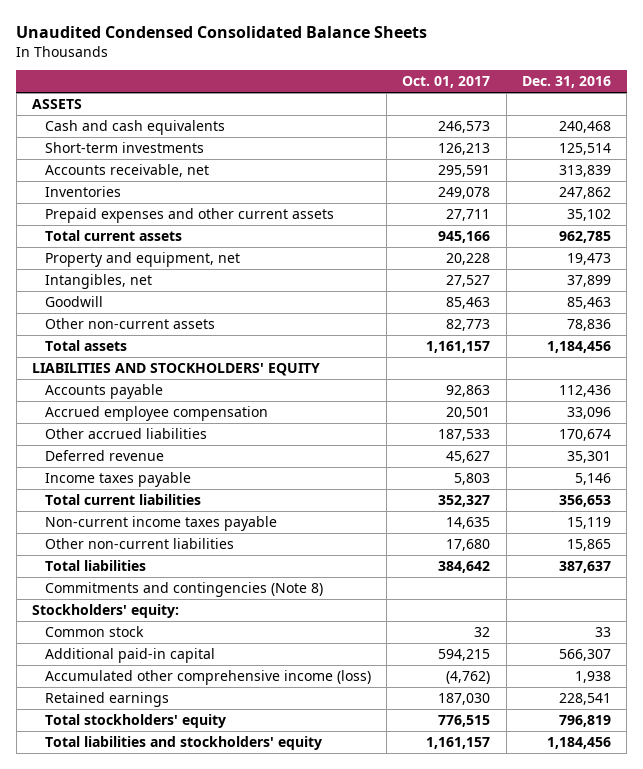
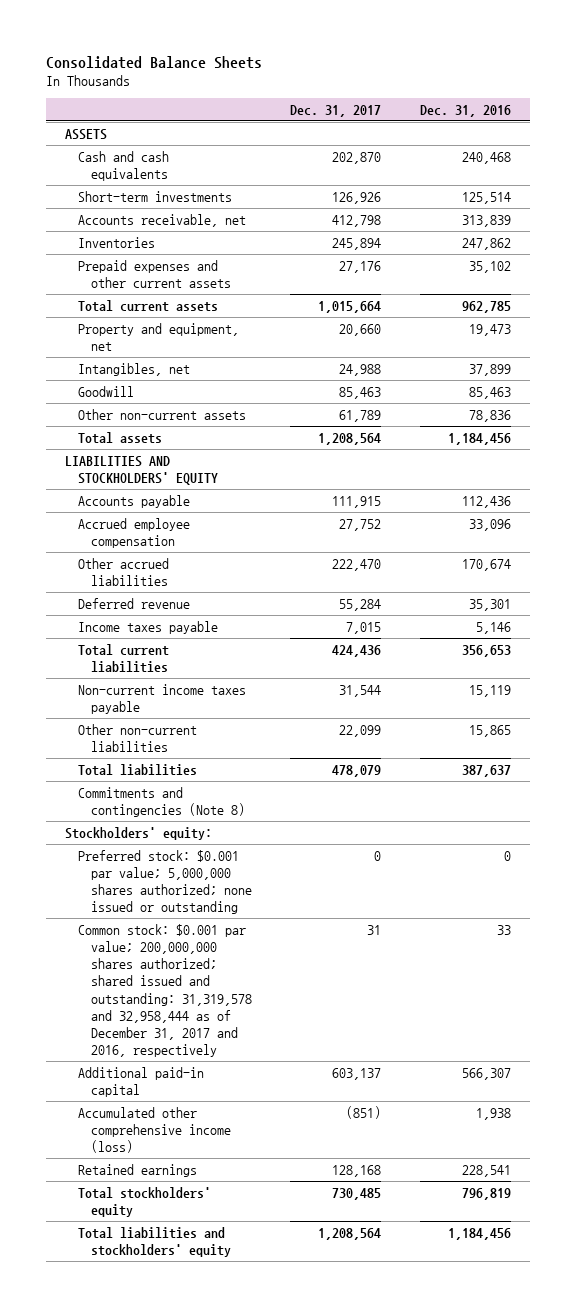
- Unaudited Condensed Consolidated Balance Sheets
+ Consolidated Balance Sheets
- | Oct. 01, 2017 | Dec. 31, 2016
+ | Dec. 31, 2017 | Dec. 31, 2016
- Common stock | 32 | 33
+ Preferred stock: $0.001 par value; 5,000,000 shares authorized; none issued or outstanding | 0 | 0
+ Common stock: $0.001 par value; 200,000,000 shares authorized; shared issued and outstanding: 31,319,578 and 32,958,444 as of December 31, 2017 and 2016, respectively | 31 | 33

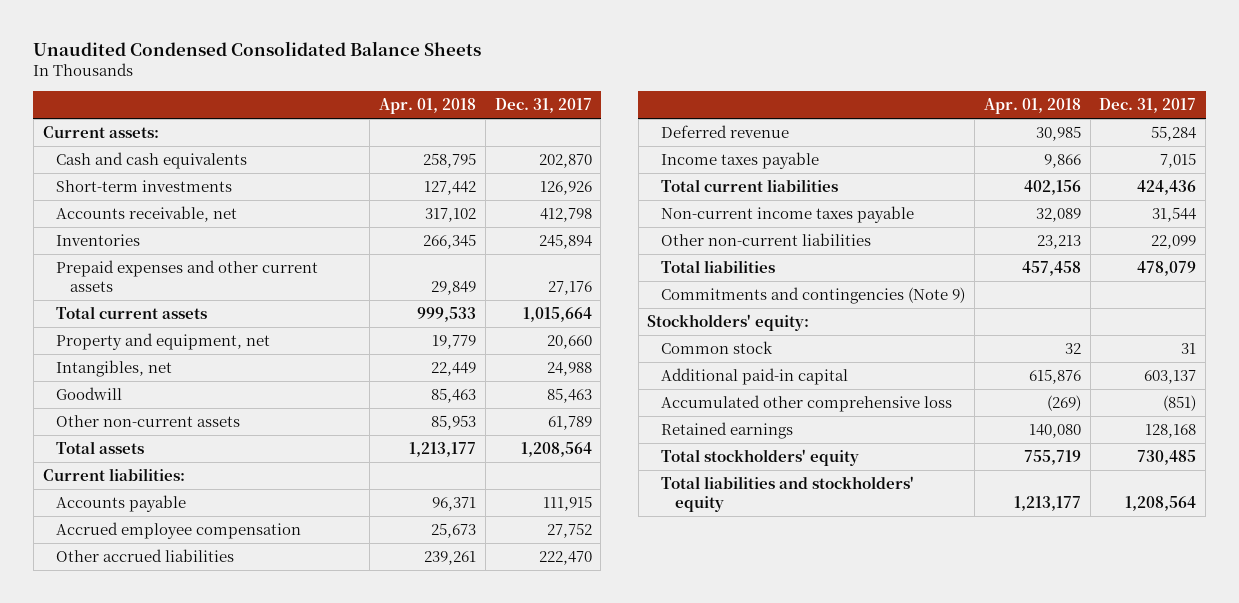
- Consolidated Balance Sheets
+ Unaudited Condensed Consolidated Balance Sheets
- | Dec. 31, 2017 | Dec. 31, 2016
+ | Apr. 01, 2018 | Dec. 31, 2017
- ASSETS
+ Current assets:
- LIABILITIES AND STOCKHOLDERS' EQUITY
+ Current liabilities:
- Commitments and contingencies (Note 8)
+ Commitments and contingencies (Note 9)
- Preferred stock: $0.001 par value; 5,000,000 shares authorized; none issued or outstanding | 0 | 0
- Common stock: $0.001 par value; 200,000,000 shares authorized; shared issued and outstanding: 31,319,578 and 32,958,444 as of December 31, 2017 and 2016, respectively | 31 | 33
+ Common stock | 32 | 31
- Accumulated other comprehensive income (loss) | (851) | 1,938
+ Accumulated other comprehensive loss | (269) | (851)

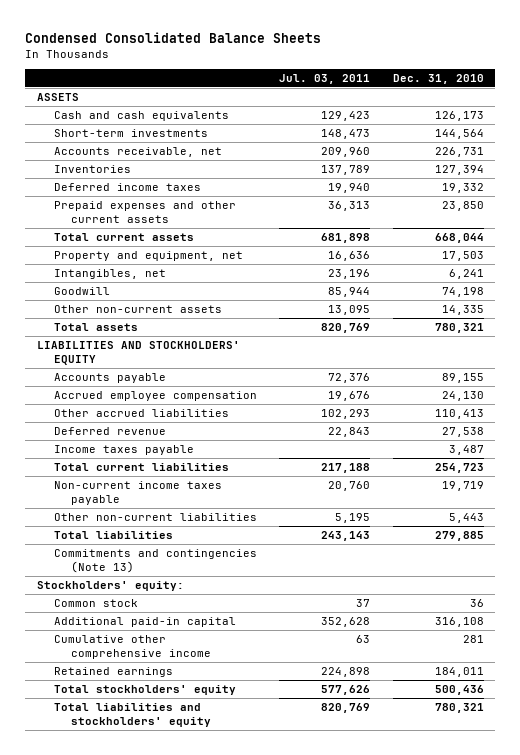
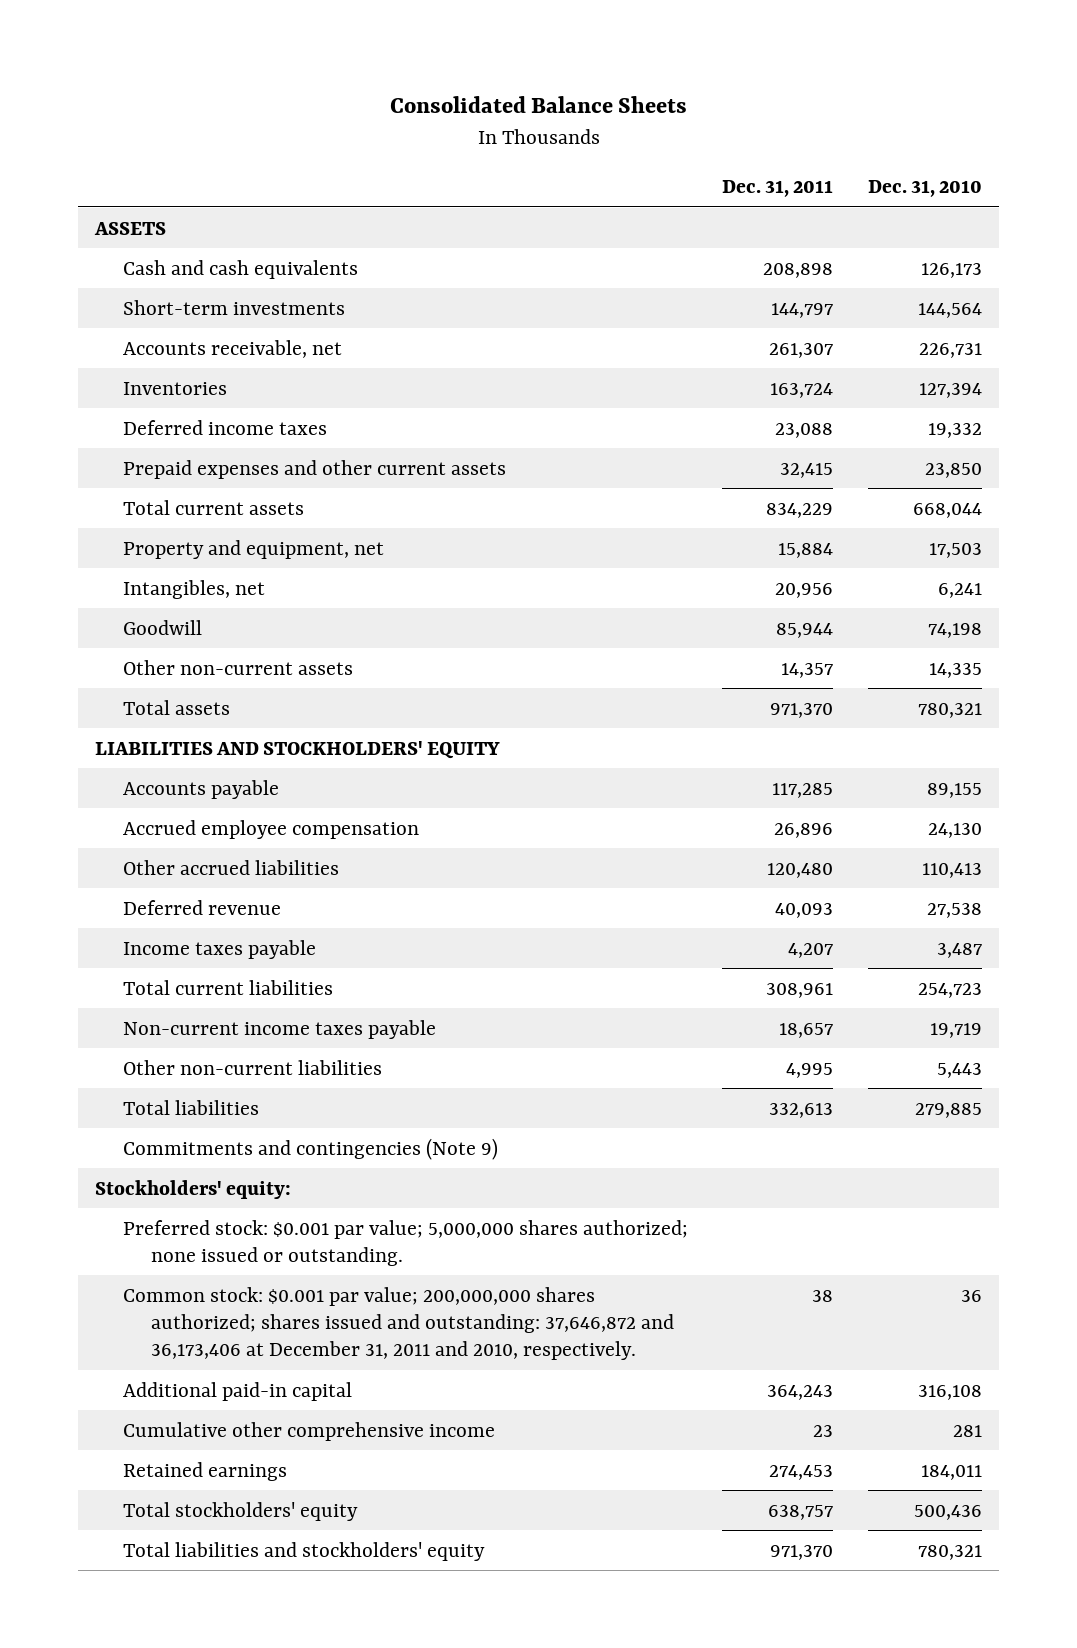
- Condensed Consolidated Balance Sheets
+ Consolidated Balance Sheets
- | Jul. 03, 2011 | Dec. 31, 2010
+ | Dec. 31, 2011 | Dec. 31, 2010
- Commitments and contingencies (Note 13)
+ Commitments and contingencies (Note 9)
- Common stock | 37 | 36
+ Preferred stock: $0.001 par value; 5,000,000 shares authorized; none issued or outstanding.
+ Common stock: $0.001 par value; 200,000,000 shares authorized; shares issued and outstanding: 37,646,872 and 36,173,406 at December 31, 2011 and 2010, respectively. | 38 | 36

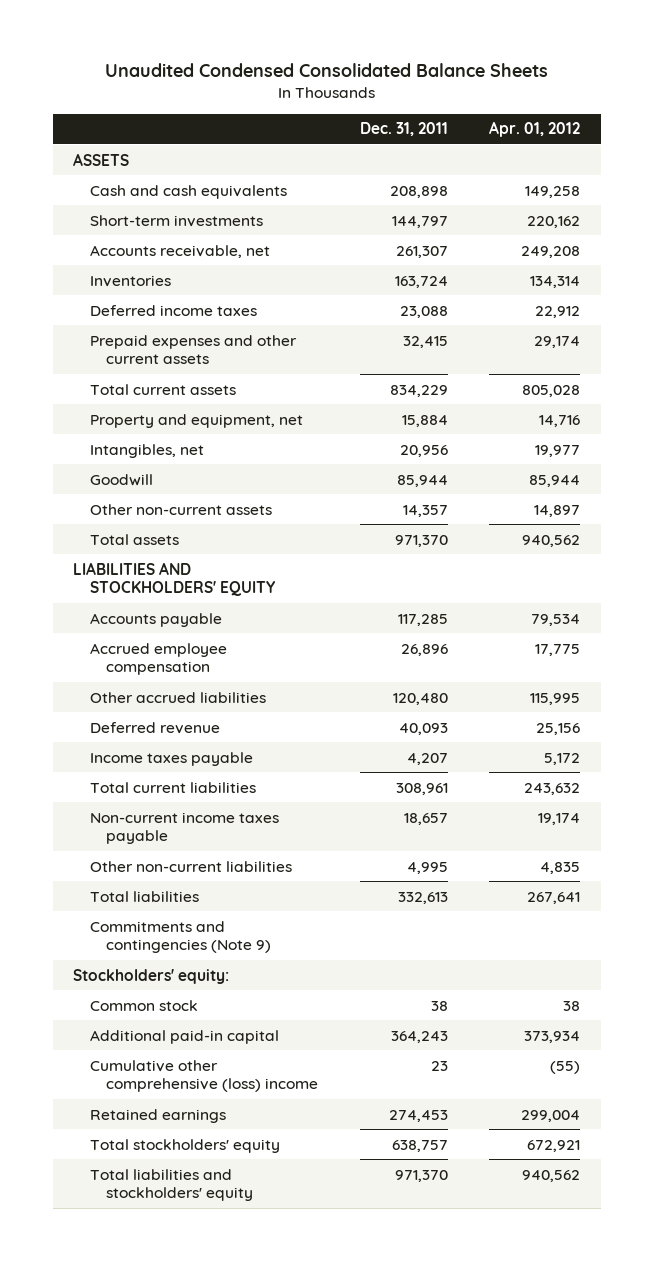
- Consolidated Balance Sheets
+ Unaudited Condensed Consolidated Balance Sheets
- | Dec. 31, 2011 | Dec. 31, 2010
+ | Dec. 31, 2011 | Apr. 01, 2012
- Preferred stock: $0.001 par value; 5,000,000 shares authorized; none issued or outstanding.
- Common stock: $0.001 par value; 200,000,000 shares authorized; shares issued and outstanding: 37,646,872 and 36,173,406 at December 31, 2011 and 2010, respectively. | 38 | 36
+ Common stock | 38 | 38
- Cumulative other comprehensive income | 23 | 281
+ Cumulative other comprehensive (loss) income | 23 | (55)

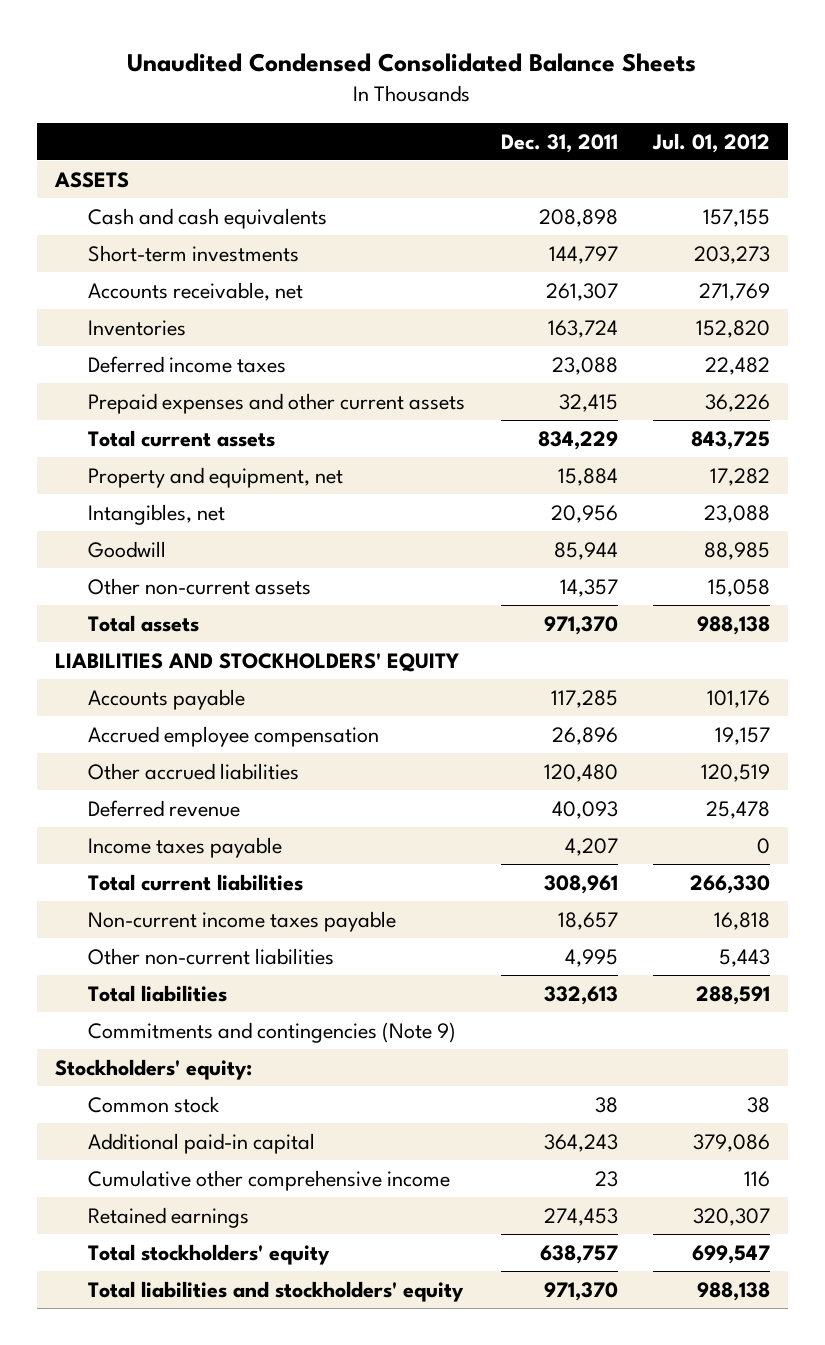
- | Dec. 31, 2011 | Apr. 01, 2012
+ | Dec. 31, 2011 | Jul. 01, 2012
- Cumulative other comprehensive (loss) income | 23 | (55)
+ Cumulative other comprehensive income | 23 | 116

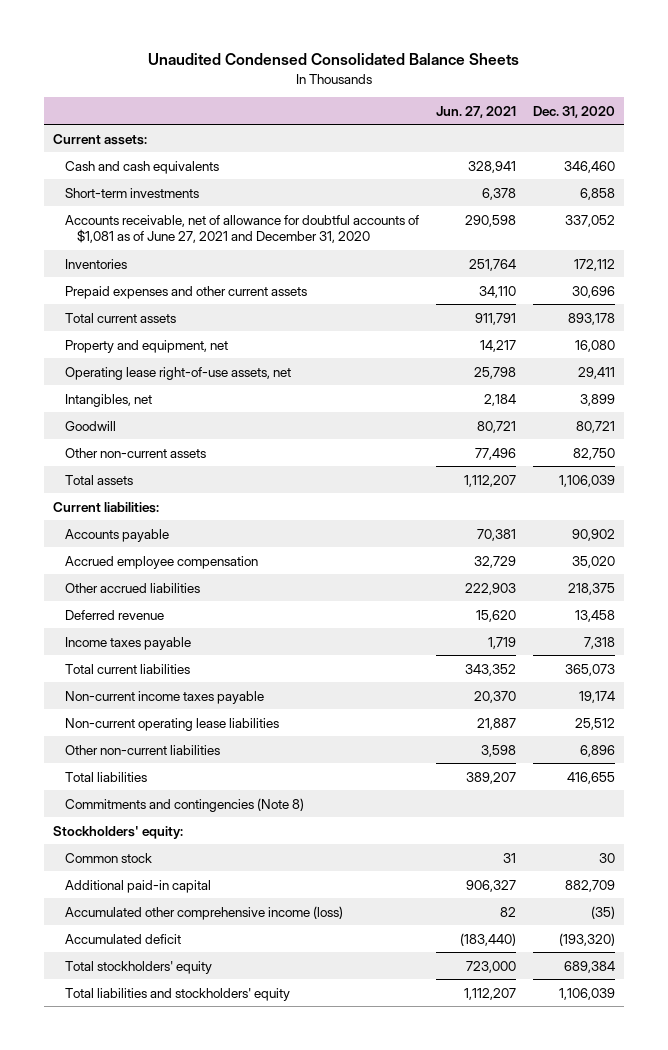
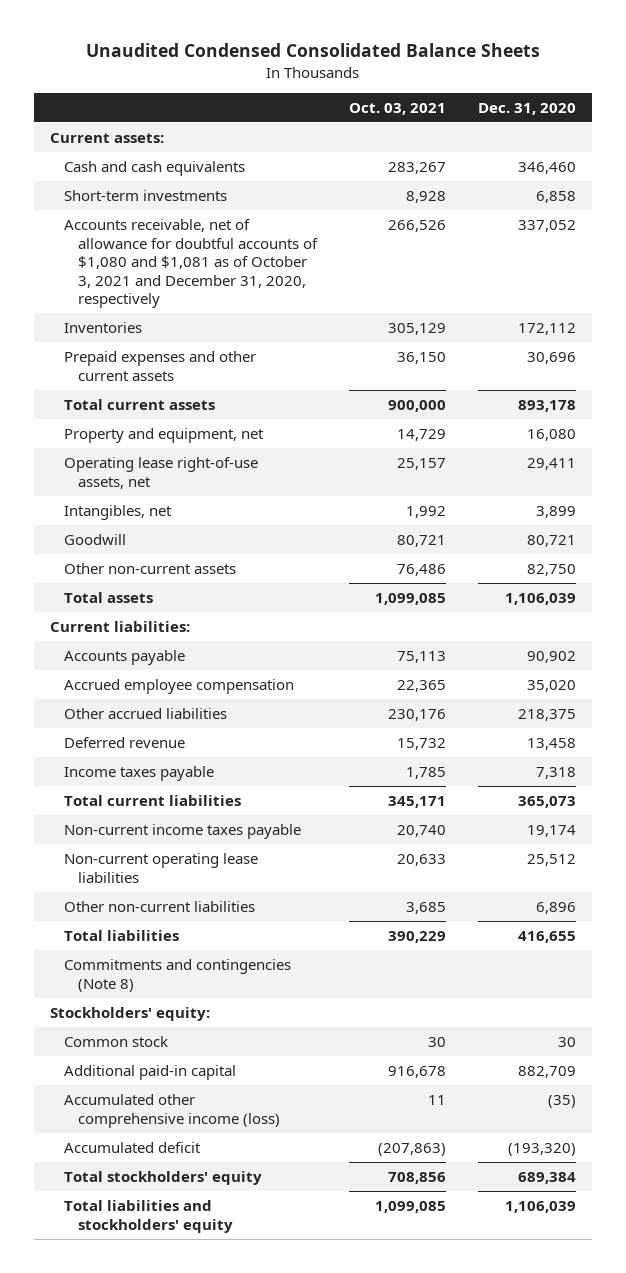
- | Jun. 27, 2021 | Dec. 31, 2020
+ | Oct. 03, 2021 | Dec. 31, 2020
- Accounts receivable, net of allowance for doubtful accounts of $1,081 as of June 27, 2021 and December 31, 2020 | 290,598 | 337,052
+ Accounts receivable, net of allowance for doubtful accounts of $1,080 and $1,081 as of October 3, 2021 and December 31, 2020, respectively | 266,526 | 337,052

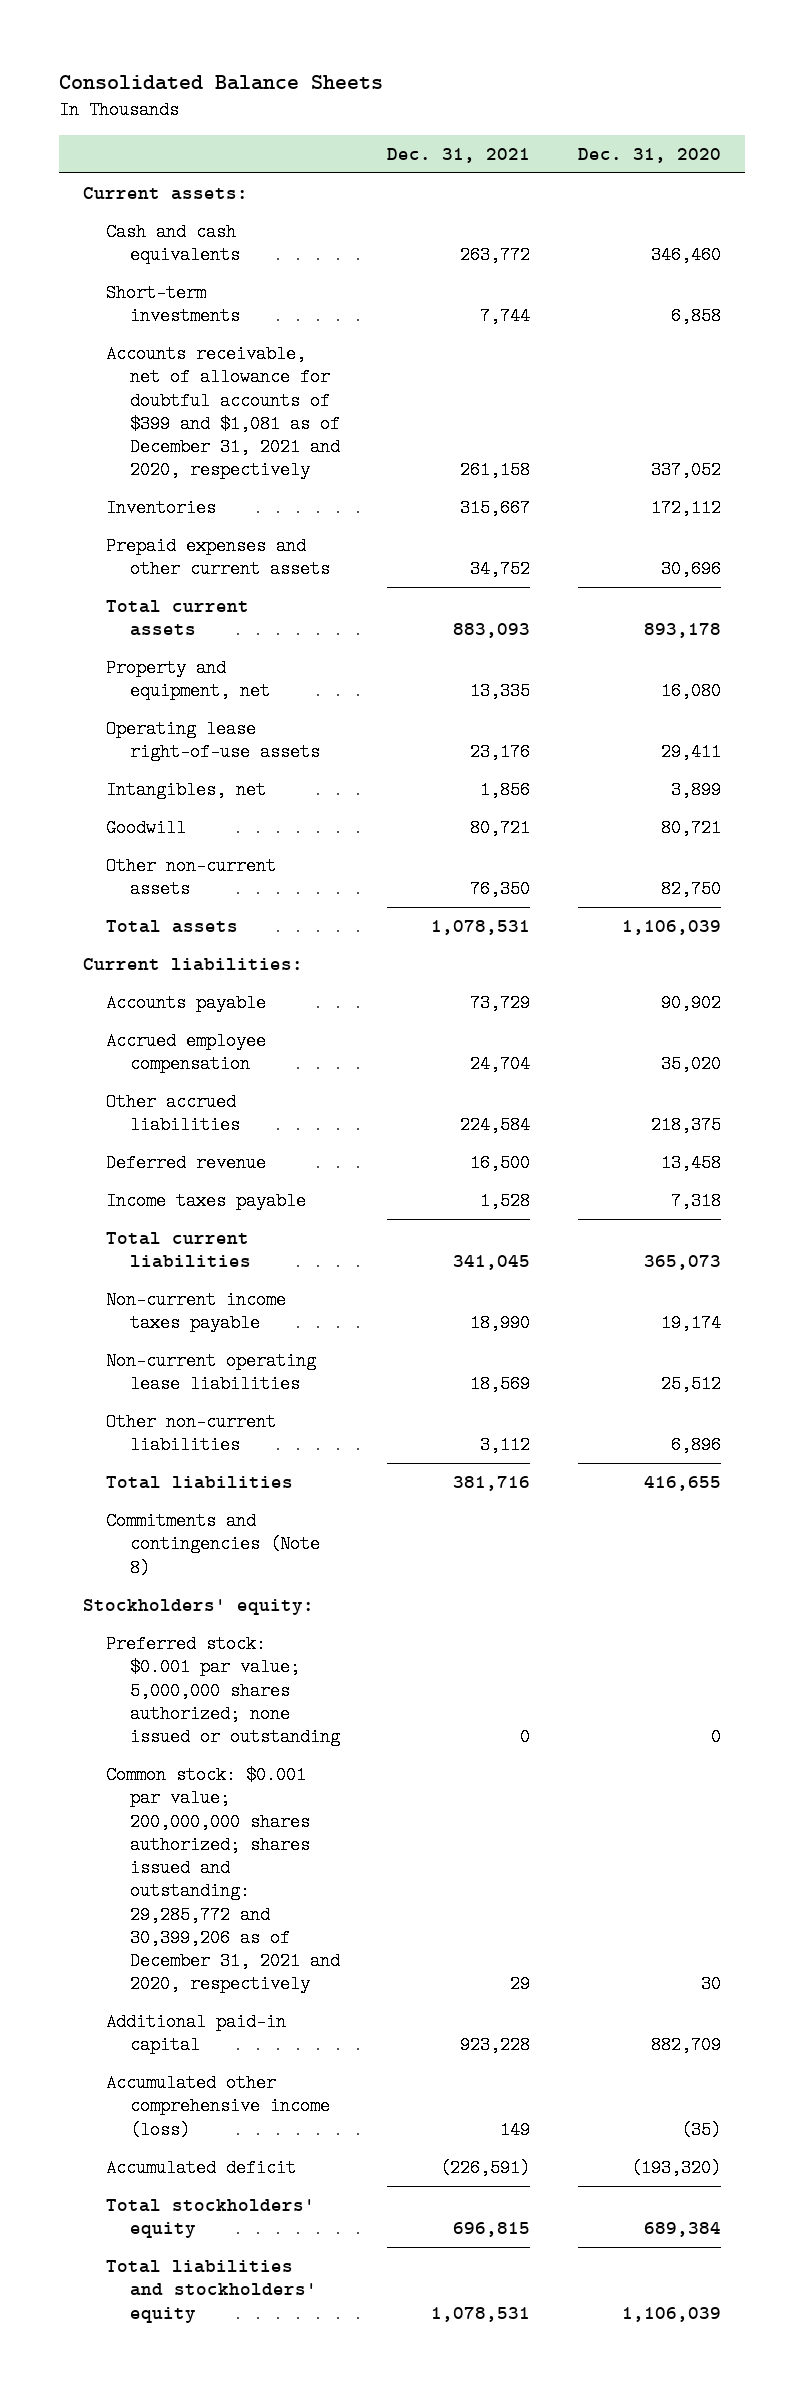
- Unaudited Condensed Consolidated Balance Sheets
+ Consolidated Balance Sheets
- | Oct. 03, 2021 | Dec. 31, 2020
+ | Dec. 31, 2021 | Dec. 31, 2020
- Accounts receivable, net of allowance for doubtful accounts of $1,080 and $1,081 as of October 3, 2021 and December 31, 2020, respectively | 266,526 | 337,052
+ Accounts receivable, net of allowance for doubtful accounts of $399 and $1,081 as of December 31, 2021 and 2020, respectively | 261,158 | 337,052
- Operating lease right-of-use assets, net | 25,157 | 29,411
+ Operating lease right-of-use assets | 23,176 | 29,411
- Common stock | 30 | 30
+ Preferred stock: $0.001 par value; 5,000,000 shares authorized; none issued or outstanding | 0 | 0
+ Common stock: $0.001 par value; 200,000,000 shares authorized; shares issued and outstanding: 29,285,772 and 30,399,206 as of December 31, 2021 and 2020, respectively | 29 | 30

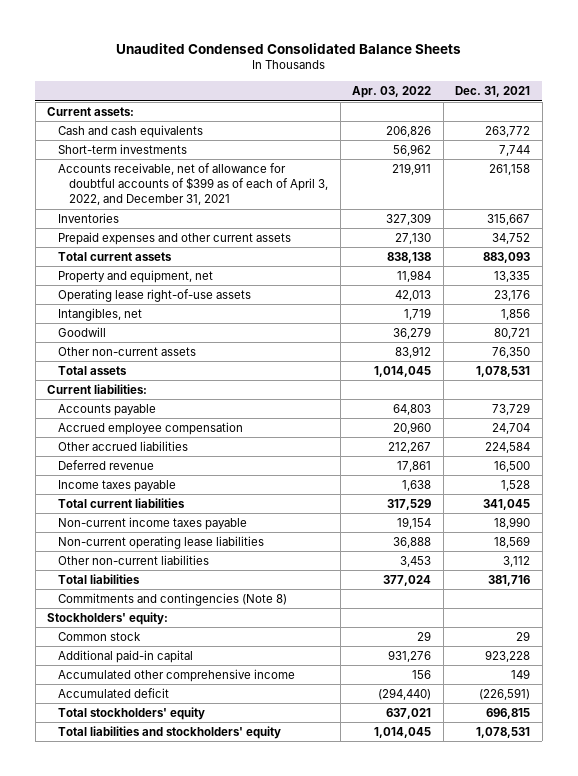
- Consolidated Balance Sheets
+ Unaudited Condensed Consolidated Balance Sheets
- | Dec. 31, 2021 | Dec. 31, 2020
+ | Apr. 03, 2022 | Dec. 31, 2021
- Accounts receivable, net of allowance for doubtful accounts of $399 and $1,081 as of December 31, 2021 and 2020, respectively | 261,158 | 337,052
+ Accounts receivable, net of allowance for doubtful accounts of $399 as of each of April 3, 2022, and December 31, 2021 | 219,911 | 261,158
- Preferred stock: $0.001 par value; 5,000,000 shares authorized; none issued or outstanding | 0 | 0
- Common stock: $0.001 par value; 200,000,000 shares authorized; shares issued and outstanding: 29,285,772 and 30,399,206 as of December 31, 2021 and 2020, respectively | 29 | 30
+ Common stock | 29 | 29
- Accumulated other comprehensive income (loss) | 149 | (35)
+ Accumulated other comprehensive income | 156 | 149

